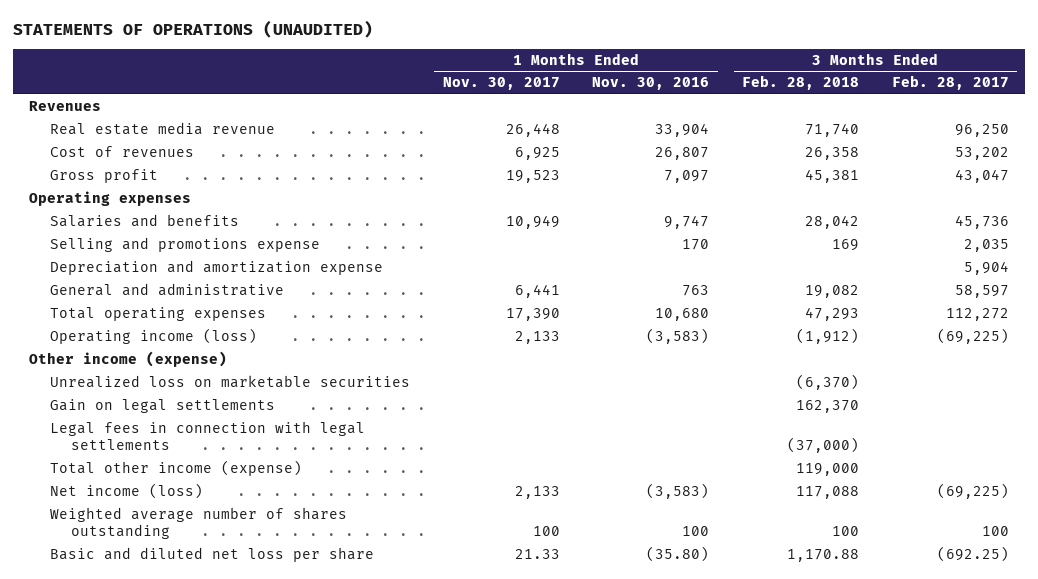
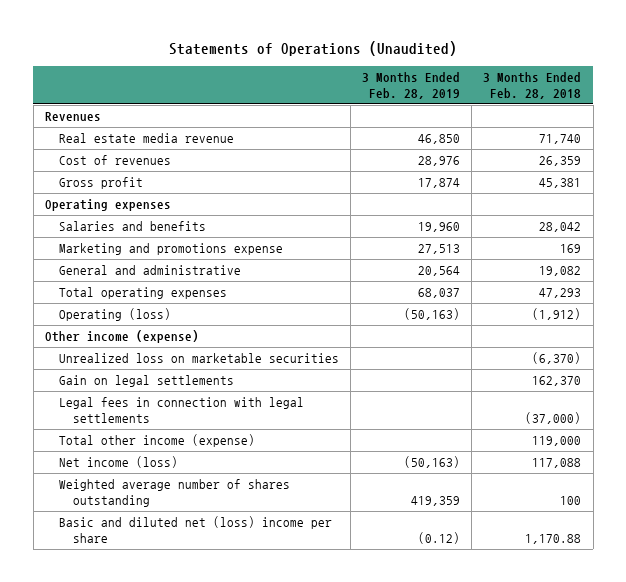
- STATEMENTS OF OPERATIONS (UNAUDITED)
+ Statements of Operations (Unaudited)
- | 1 Months Ended Nov. 30, 2017 | 1 Months Ended Nov. 30, 2016 | 3 Months Ended Feb. 28, 2018 | 3 Months Ended Feb. 28, 2017
+ | 3 Months Ended Feb. 28, 2019 | 3 Months Ended Feb. 28, 2018
- Cost of revenues | 6,925 | 26,807 | 26,358 | 53,202
+ Cost of revenues | 28,976 | 26,359
- Selling and promotions expense | | 170 | 169 | 2,035
- Depreciation and amortization expense | | | | 5,904
+ Marketing and promotions expense | 27,513 | 169
- Operating income (loss) | 2,133 | (3,583) | (1,912) | (69,225)
+ Operating (loss) | (50,163) | (1,912)
- Basic and diluted net loss per share | 21.33 | (35.80) | 1,170.88 | (692.25)
+ Basic and diluted net (loss) income per share | (0.12) | 1,170.88

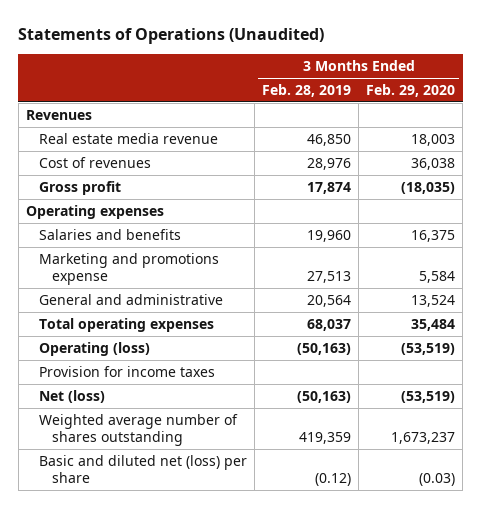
- | 3 Months Ended Feb. 28, 2019 | 3 Months Ended Feb. 28, 2018
+ | 3 Months Ended Feb. 28, 2019 | 3 Months Ended Feb. 29, 2020
- Other income (expense)
- Unrealized loss on marketable securities | | (6,370)
- Gain on legal settlements | | 162,370
- Legal fees in connection with legal settlements | | (37,000)
- Total other income (expense) | | 119,000
- Net income (loss) | (50,163) | 117,088
+ Provision for income taxes
+ Net (loss) | (50,163) | (53,519)
- Basic and diluted net (loss) income per share | (0.12) | 1,170.88
+ Basic and diluted net (loss) per share | (0.12) | (0.03)

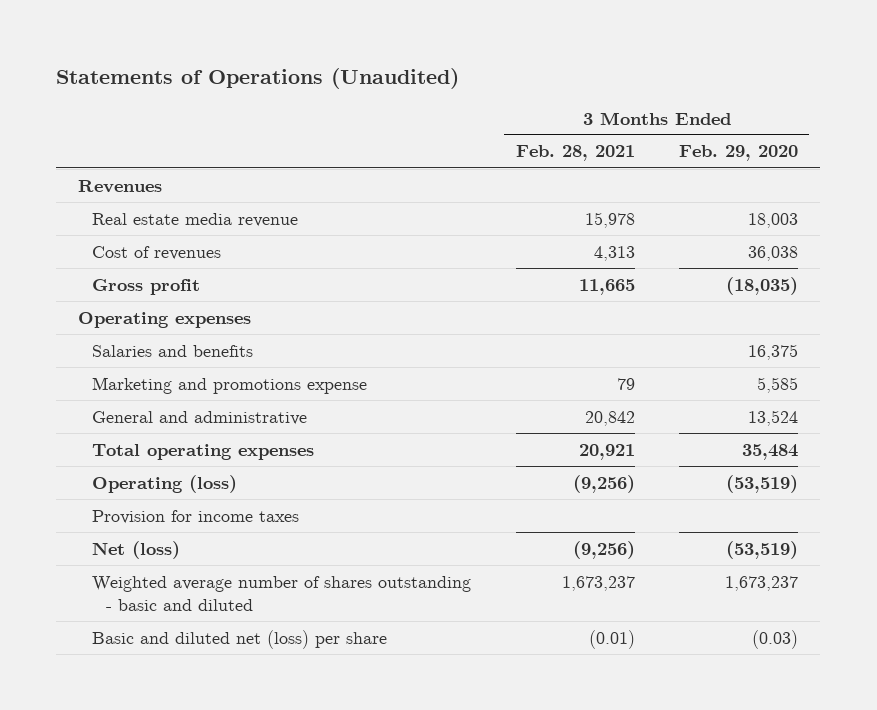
- | 3 Months Ended Feb. 28, 2019 | 3 Months Ended Feb. 29, 2020
+ | 3 Months Ended Feb. 28, 2021 | 3 Months Ended Feb. 29, 2020
- Marketing and promotions expense | 27,513 | 5,584
+ Marketing and promotions expense | 79 | 5,585
- Weighted average number of shares outstanding | 419,359 | 1,673,237
+ Weighted average number of shares outstanding - basic and diluted | 1,673,237 | 1,673,237

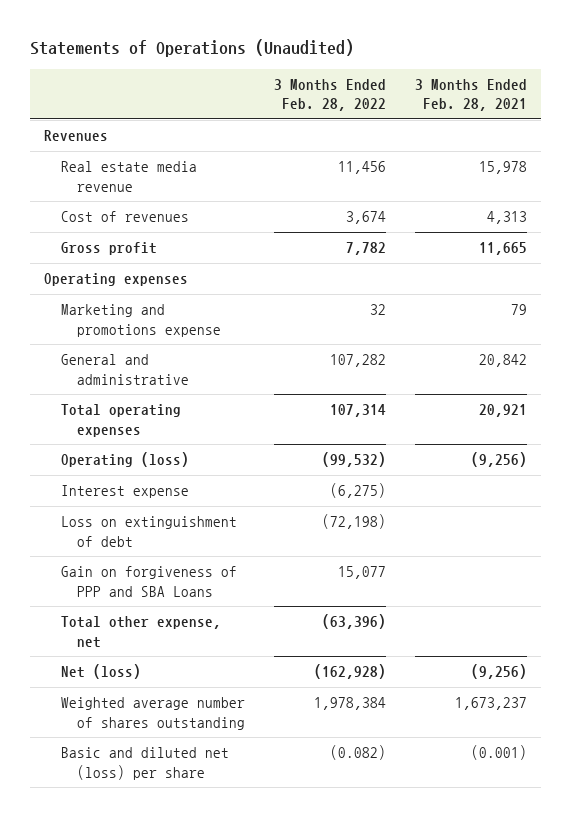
- | 3 Months Ended Feb. 28, 2021 | 3 Months Ended Feb. 29, 2020
+ | 3 Months Ended Feb. 28, 2022 | 3 Months Ended Feb. 28, 2021
- Salaries and benefits | | 16,375
- Provision for income taxes
+ Interest expense | (6,275) |
+ Loss on extinguishment of debt | (72,198) |
+ Gain on forgiveness of PPP and SBA Loans | 15,077 |
+ Total other expense, net | (63,396) |
- Weighted average number of shares outstanding - basic and diluted | 1,673,237 | 1,673,237
- Basic and diluted net (loss) per share | (0.01) | (0.03)
+ Weighted average number of shares outstanding | 1,978,384 | 1,673,237
+ Basic and diluted net (loss) per share | (0.082) | (0.001)

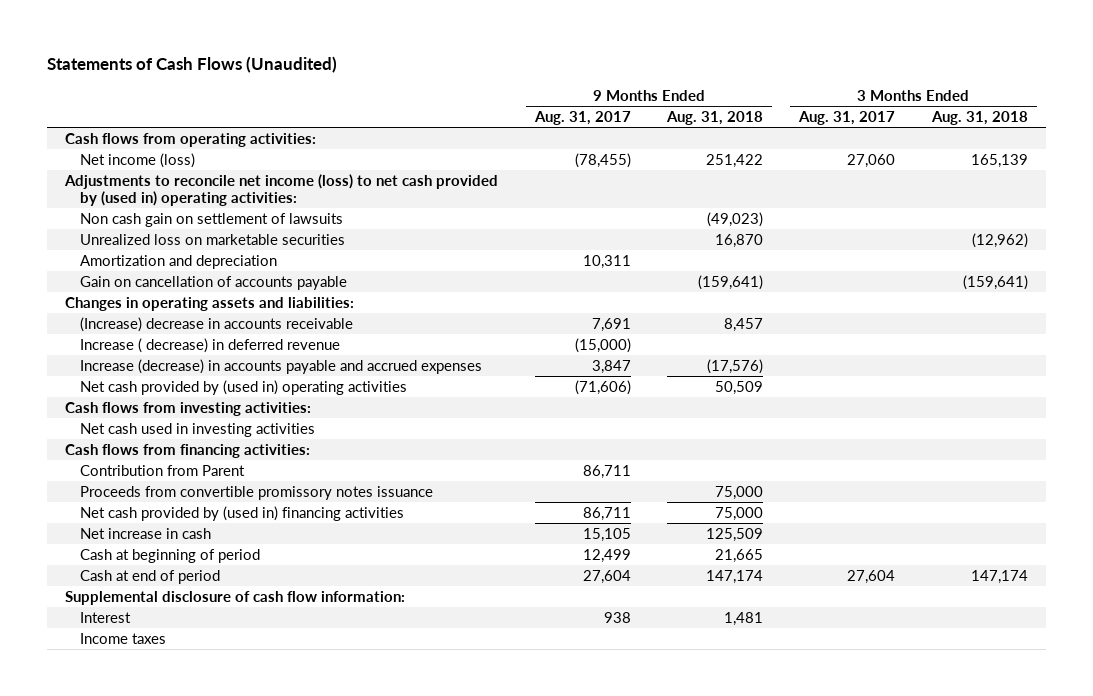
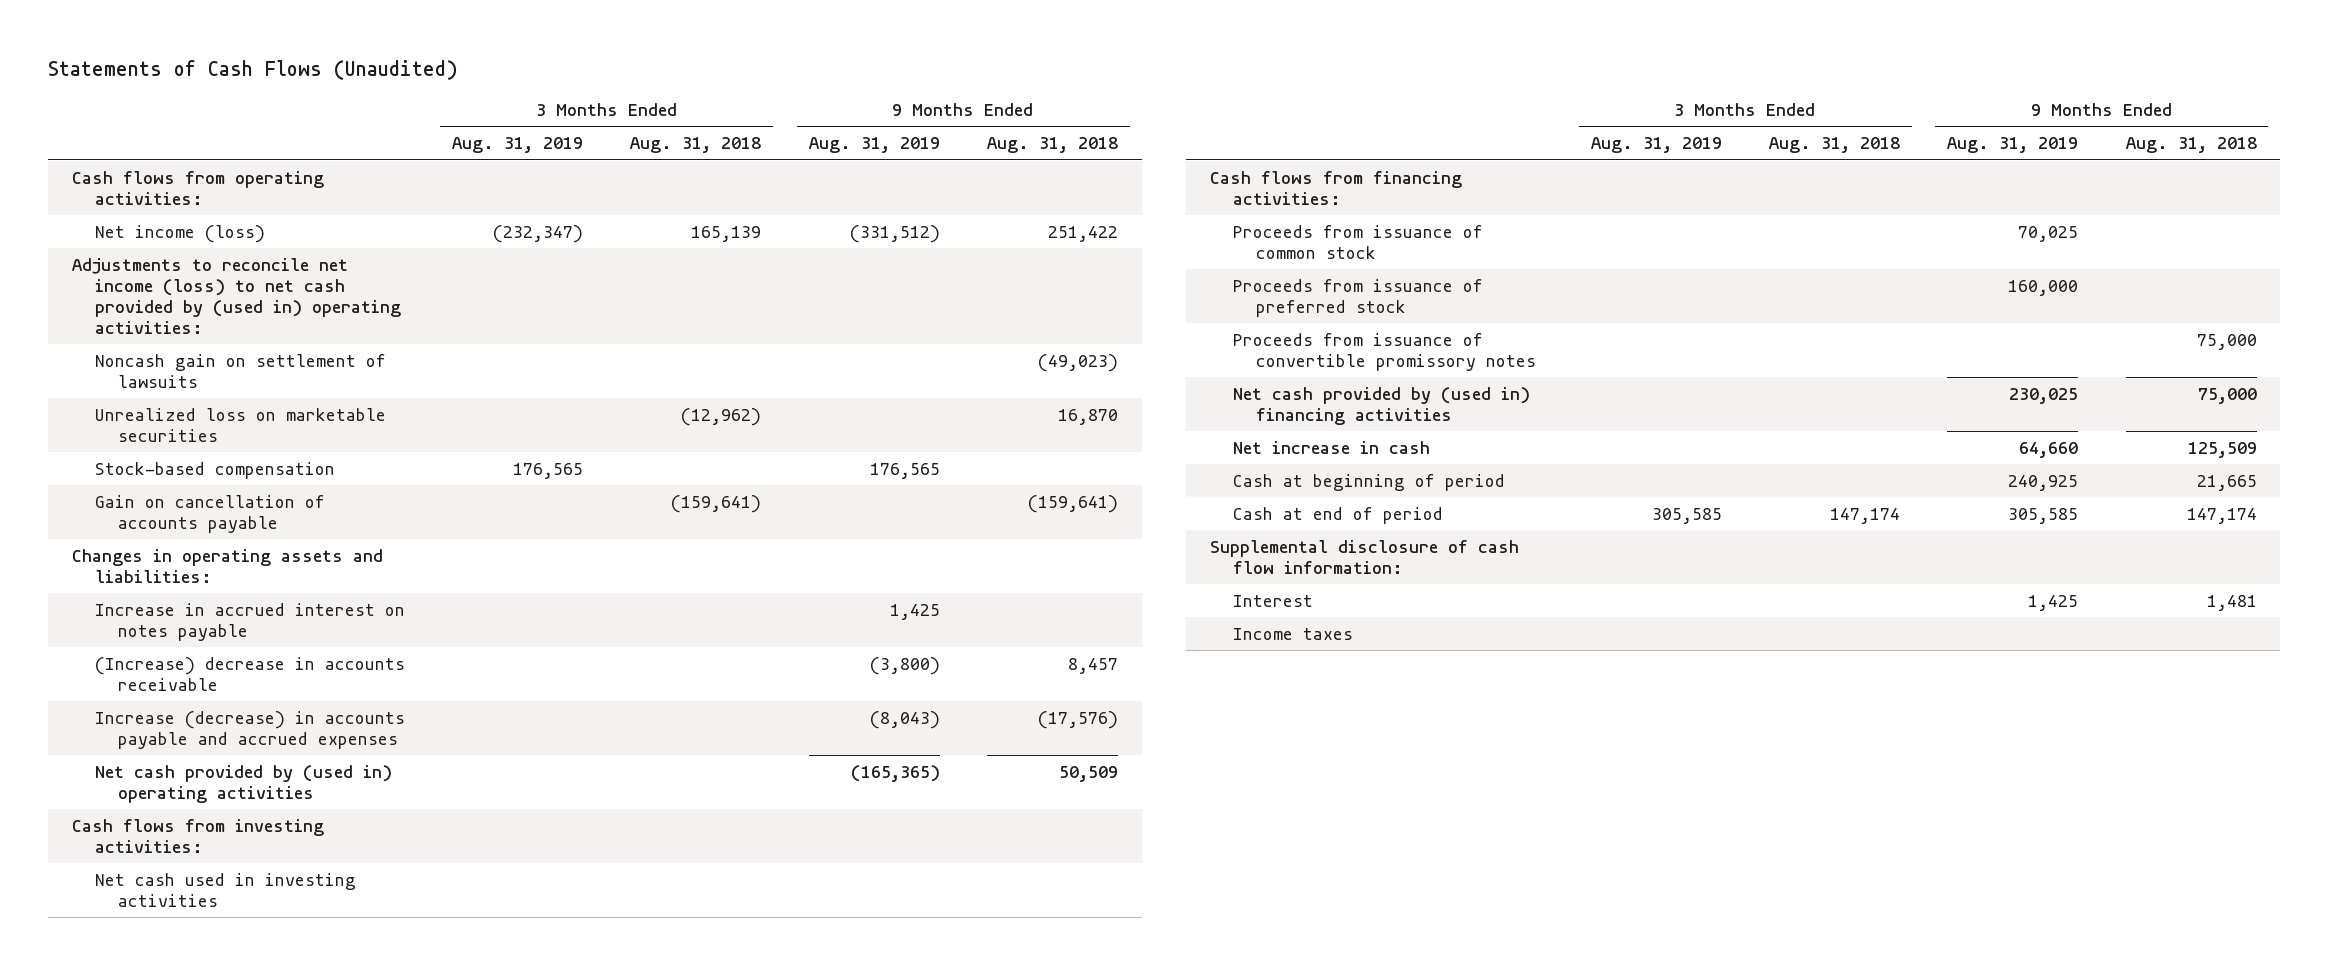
- | 9 Months Ended Aug. 31, 2017 | 9 Months Ended Aug. 31, 2018 | 3 Months Ended Aug. 31, 2017 | 3 Months Ended Aug. 31, 2018
+ | 3 Months Ended Aug. 31, 2019 | 3 Months Ended Aug. 31, 2018 | 9 Months Ended Aug. 31, 2019 | 9 Months Ended Aug. 31, 2018
- Non cash gain on settlement of lawsuits | | (49,023) | |
+ Noncash gain on settlement of lawsuits | | | | (49,023)
- Amortization and depreciation | 10,311 | | |
+ Stock-based compensation | 176,565 | | 176,565 |
+ Increase in accrued interest on notes payable | | | 1,425 |
- Increase ( decrease) in deferred revenue | (15,000) | | |
- Contribution from Parent | 86,711 | | |
- Proceeds from convertible promissory notes issuance | | 75,000 | |
+ Proceeds from issuance of common stock | | | 70,025 |
+ Proceeds from issuance of preferred stock | | | 160,000 |
+ Proceeds from issuance of convertible promissory notes | | | | 75,000

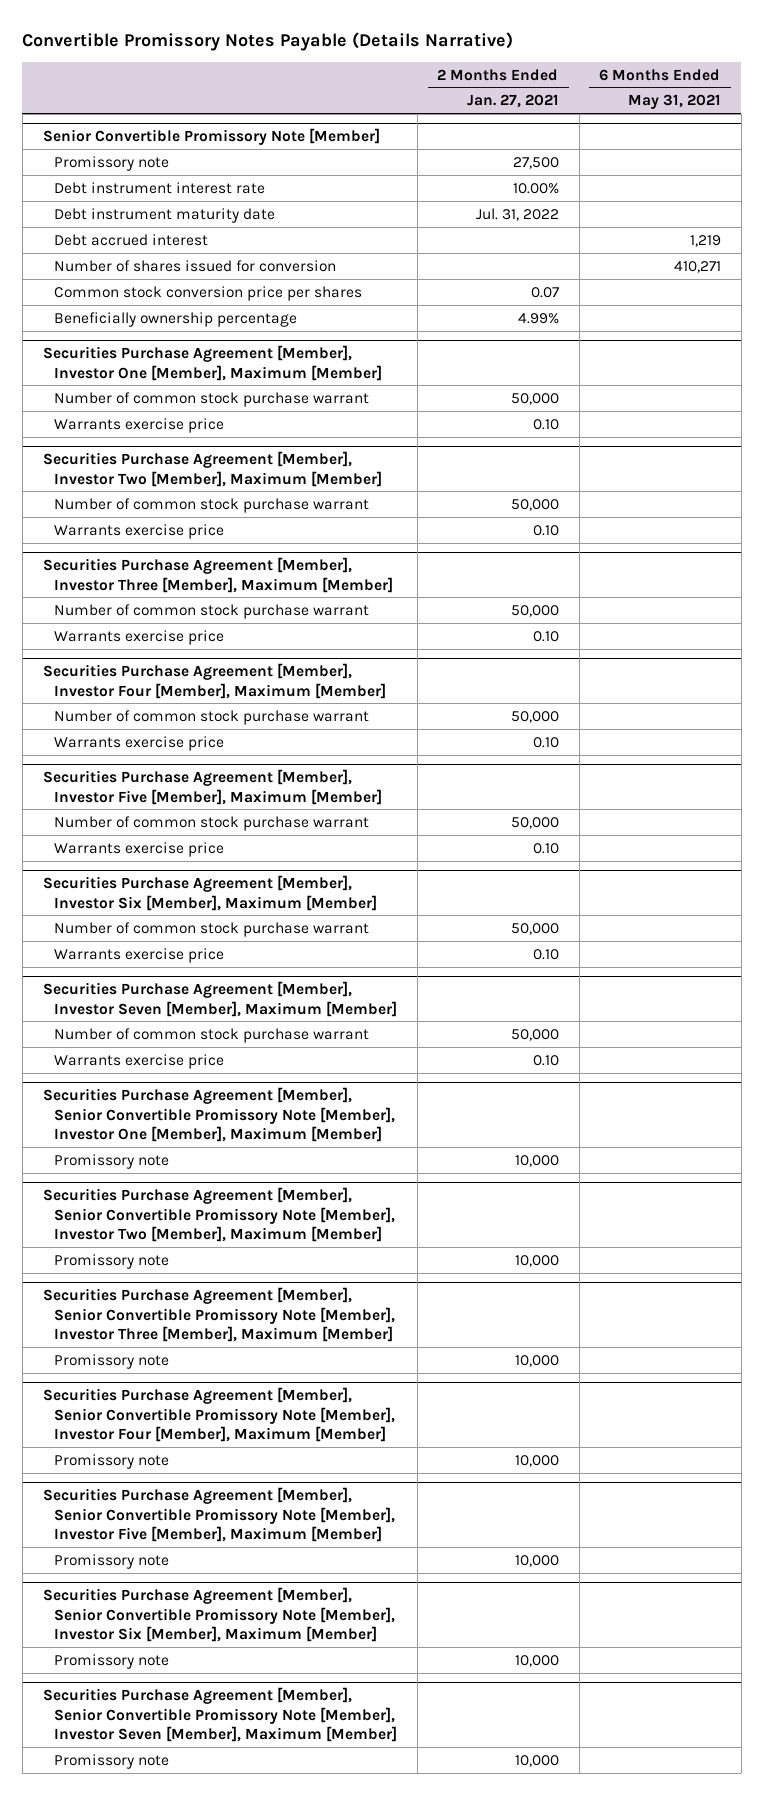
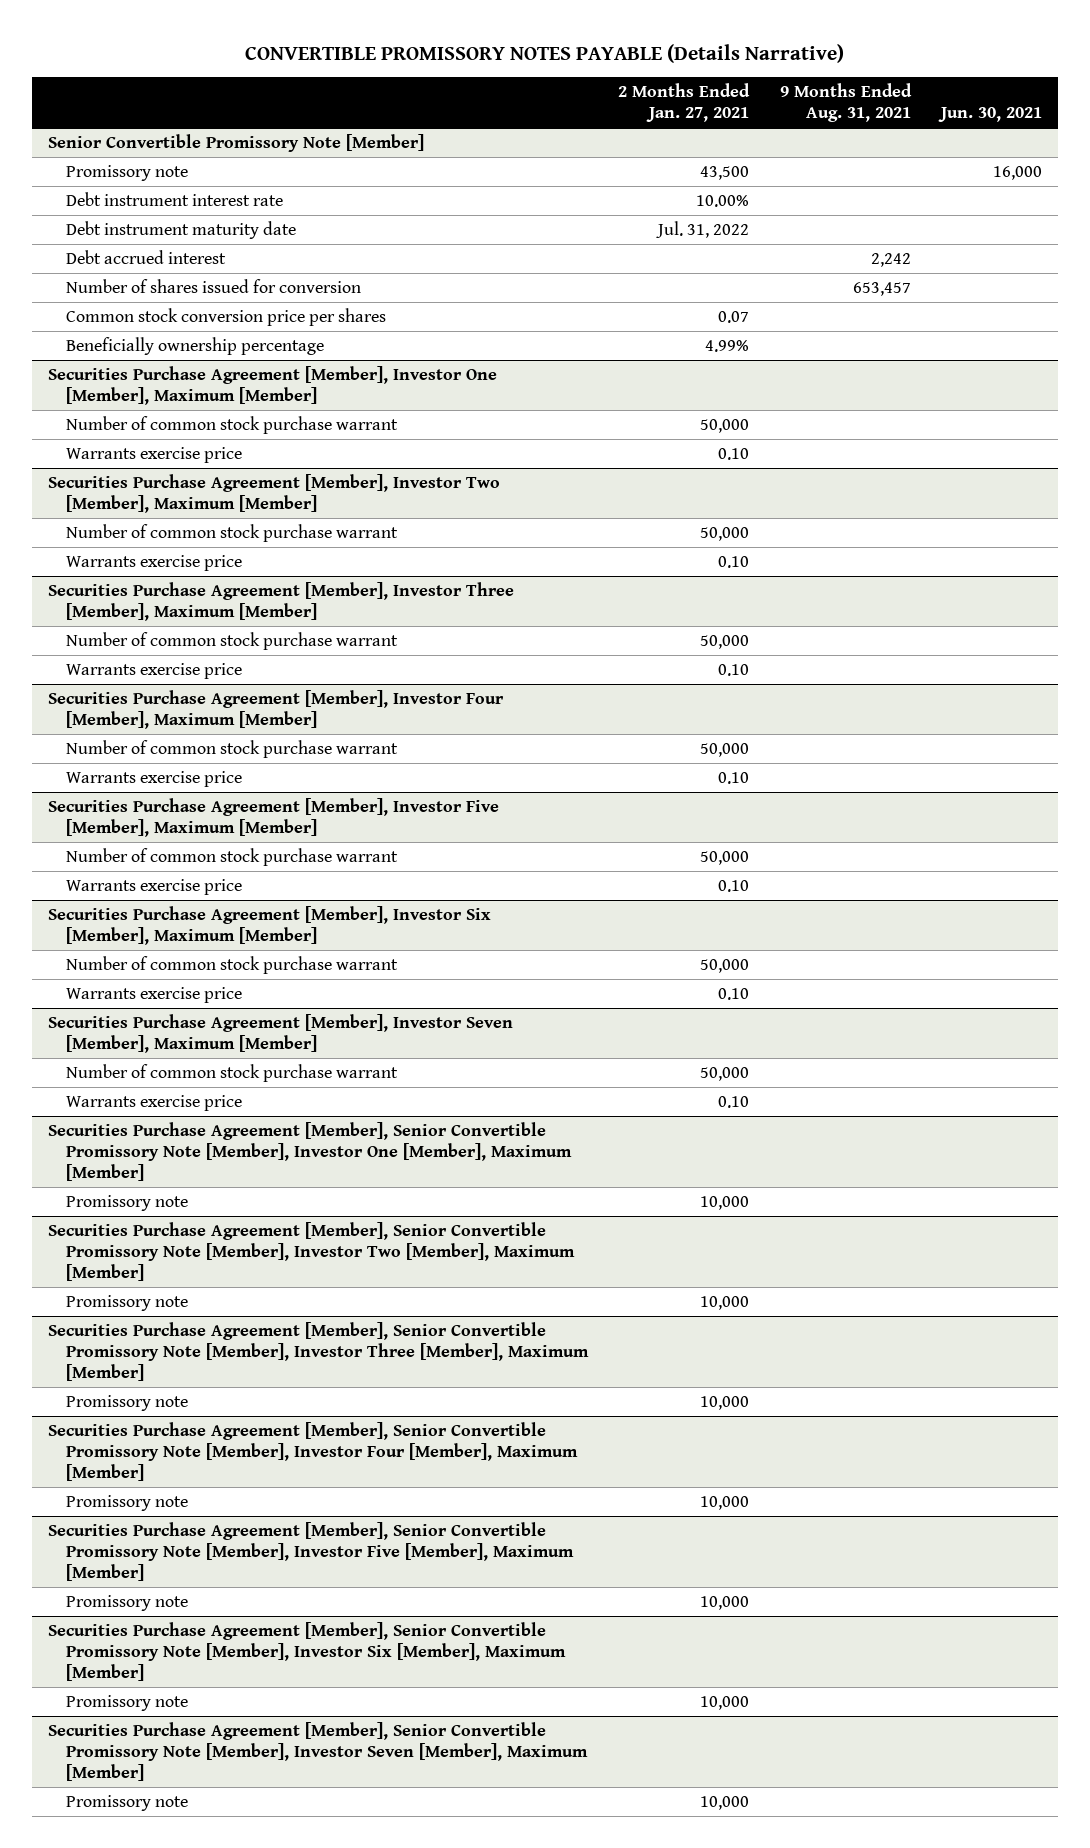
- Convertible Promissory Notes Payable (Details Narrative)
+ CONVERTIBLE PROMISSORY NOTES PAYABLE (Details Narrative)
- | 2 Months Ended Jan. 27, 2021 | 6 Months Ended May 31, 2021
+ | 2 Months Ended Jan. 27, 2021 | 9 Months Ended Aug. 31, 2021 | Jun. 30, 2021
@ Senior Convertible Promissory Note [Member]
- Promissory note | 27,500 |
+ Promissory note | 43,500 | | 16,000

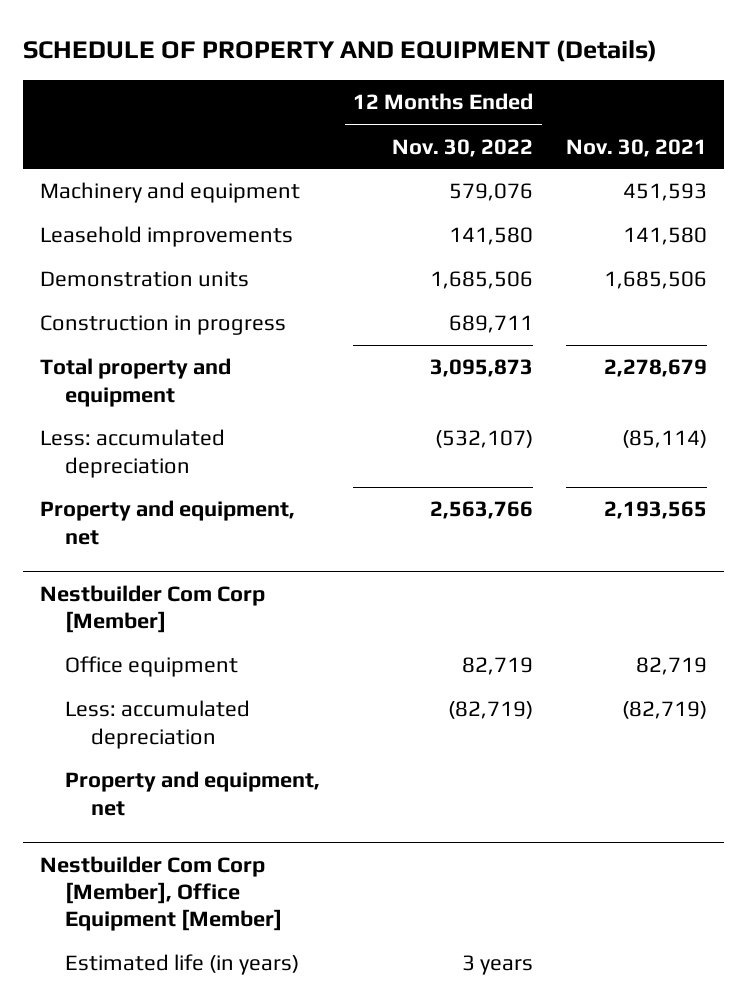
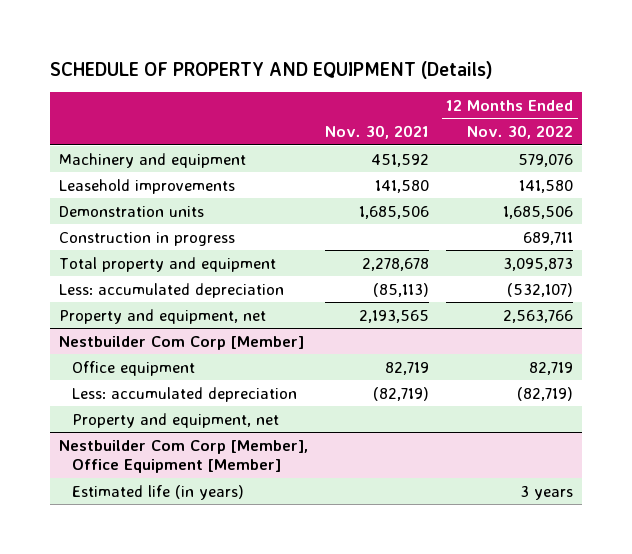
- | 12 Months Ended Nov. 30, 2022 | Nov. 30, 2021
+ | Nov. 30, 2021 | 12 Months Ended Nov. 30, 2022
- Machinery and equipment | 579,076 | 451,593
+ Machinery and equipment | 451,592 | 579,076
- Total property and equipment | 3,095,873 | 2,278,679
- Less: accumulated depreciation | (532,107) | (85,114)
+ Total property and equipment | 2,278,678 | 3,095,873
+ Less: accumulated depreciation | (85,113) | (532,107)

